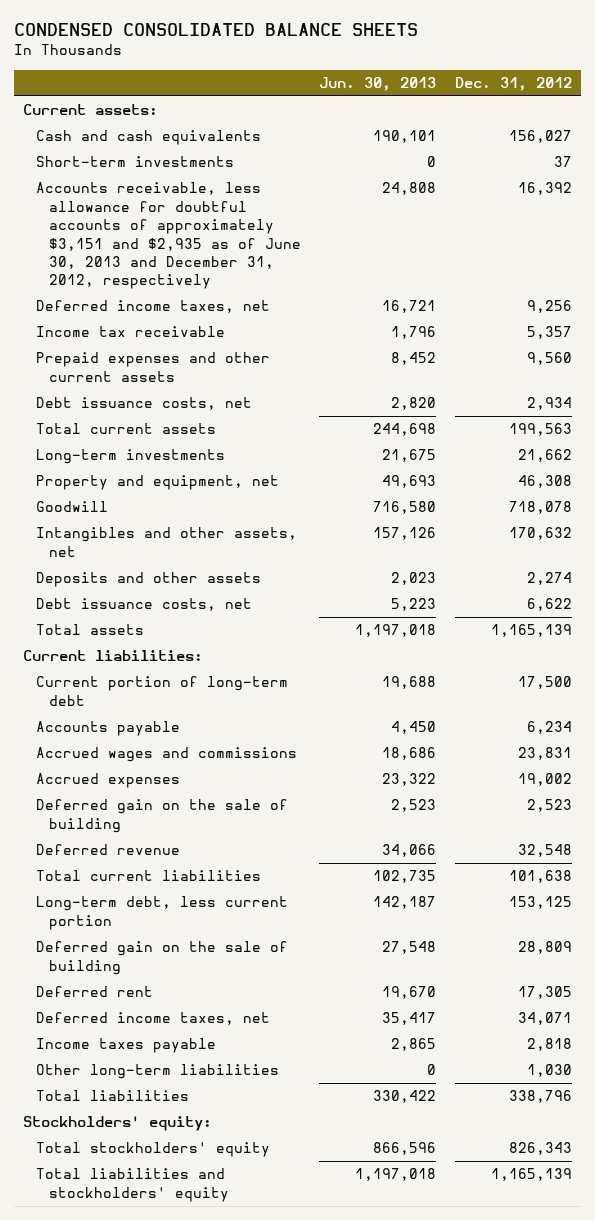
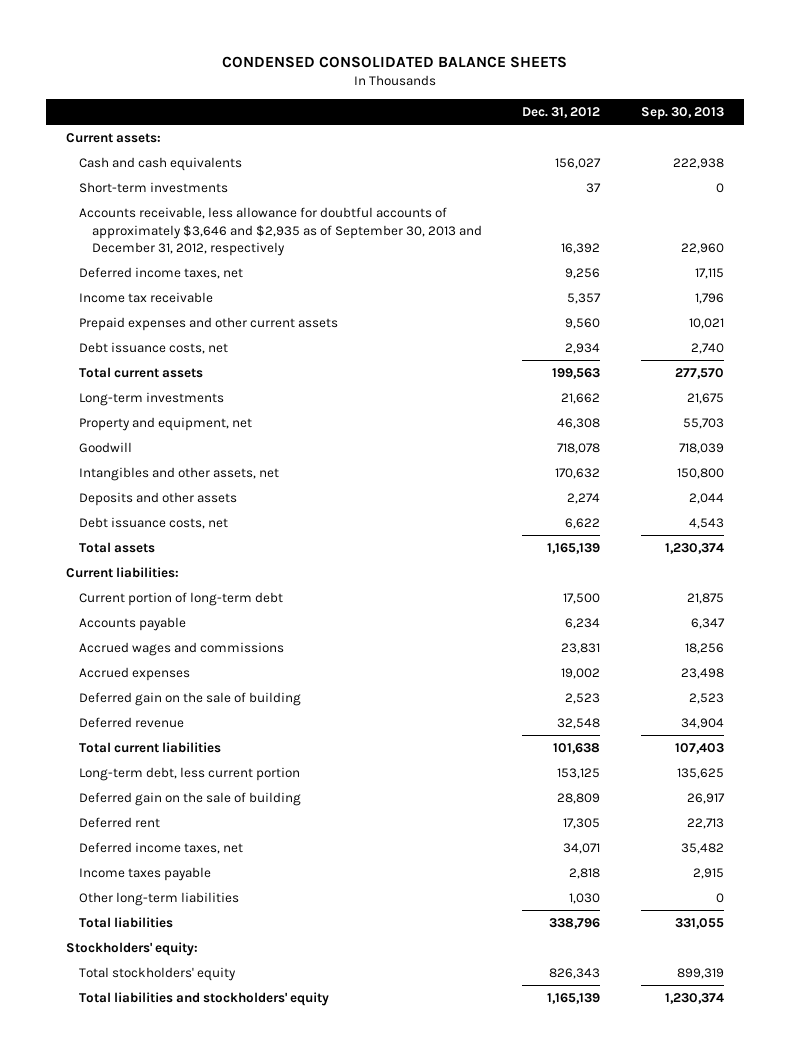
- | Jun. 30, 2013 | Dec. 31, 2012
+ | Dec. 31, 2012 | Sep. 30, 2013
- Accounts receivable, less allowance for doubtful accounts of approximately $3,151 and $2,935 as of June 30, 2013 and December 31, 2012, respectively | 24,808 | 16,392
+ Accounts receivable, less allowance for doubtful accounts of approximately $3,646 and $2,935 as of September 30, 2013 and December 31, 2012, respectively | 16,392 | 22,960

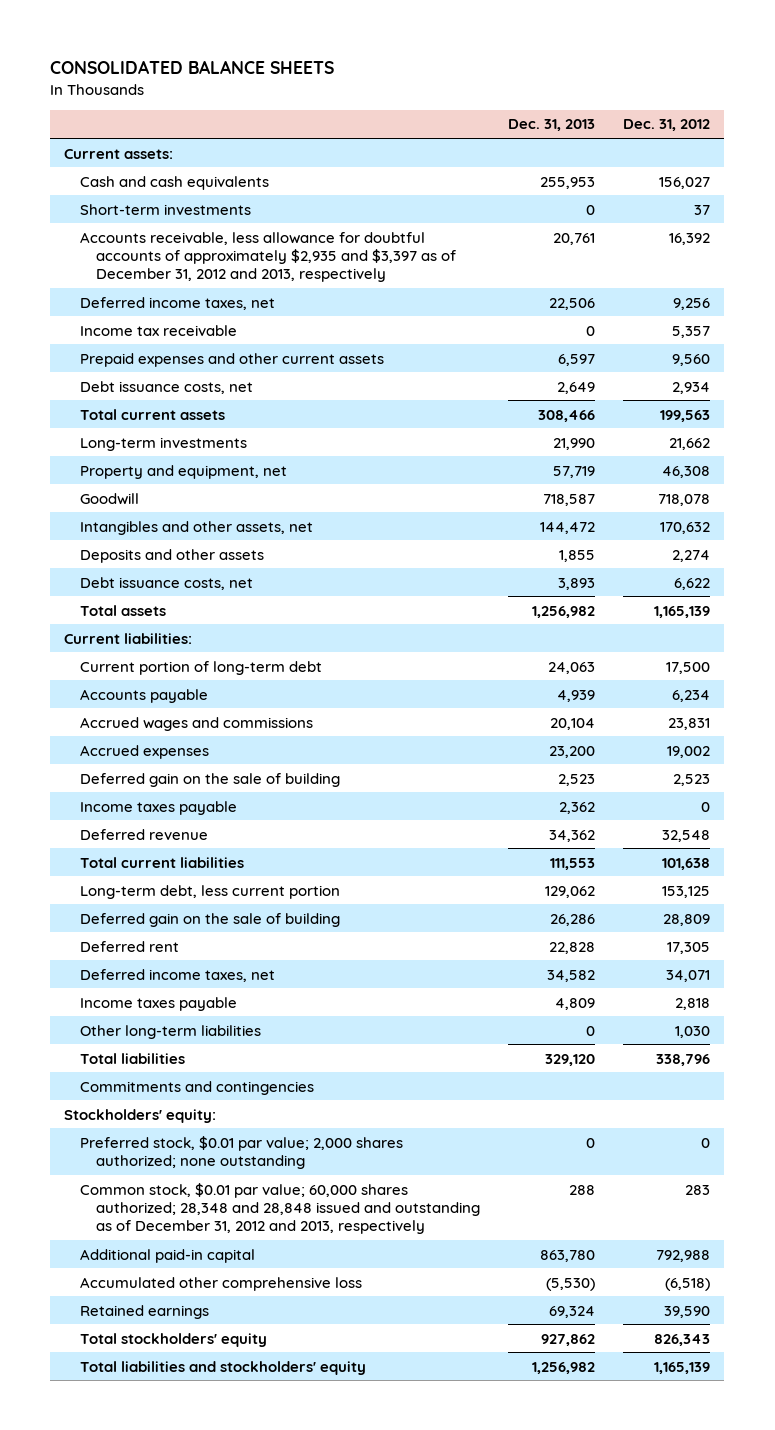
- CONDENSED CONSOLIDATED BALANCE SHEETS
+ CONSOLIDATED BALANCE SHEETS
- | Dec. 31, 2012 | Sep. 30, 2013
+ | Dec. 31, 2013 | Dec. 31, 2012
- Accounts receivable, less allowance for doubtful accounts of approximately $3,646 and $2,935 as of September 30, 2013 and December 31, 2012, respectively | 16,392 | 22,960
+ Accounts receivable, less allowance for doubtful accounts of approximately $2,935 and $3,397 as of December 31, 2012 and 2013, respectively | 20,761 | 16,392
+ Income taxes payable | 2,362 | 0
+ Commitments and contingencies
+ Preferred stock, $0.01 par value; 2,000 shares authorized; none outstanding | 0 | 0
+ Common stock, $0.01 par value; 60,000 shares authorized; 28,348 and 28,848 issued and outstanding as of December 31, 2012 and 2013, respectively | 288 | 283
+ Additional paid-in capital | 863,780 | 792,988
+ Accumulated other comprehensive loss | (5,530) | (6,518)
+ Retained earnings | 69,324 | 39,590

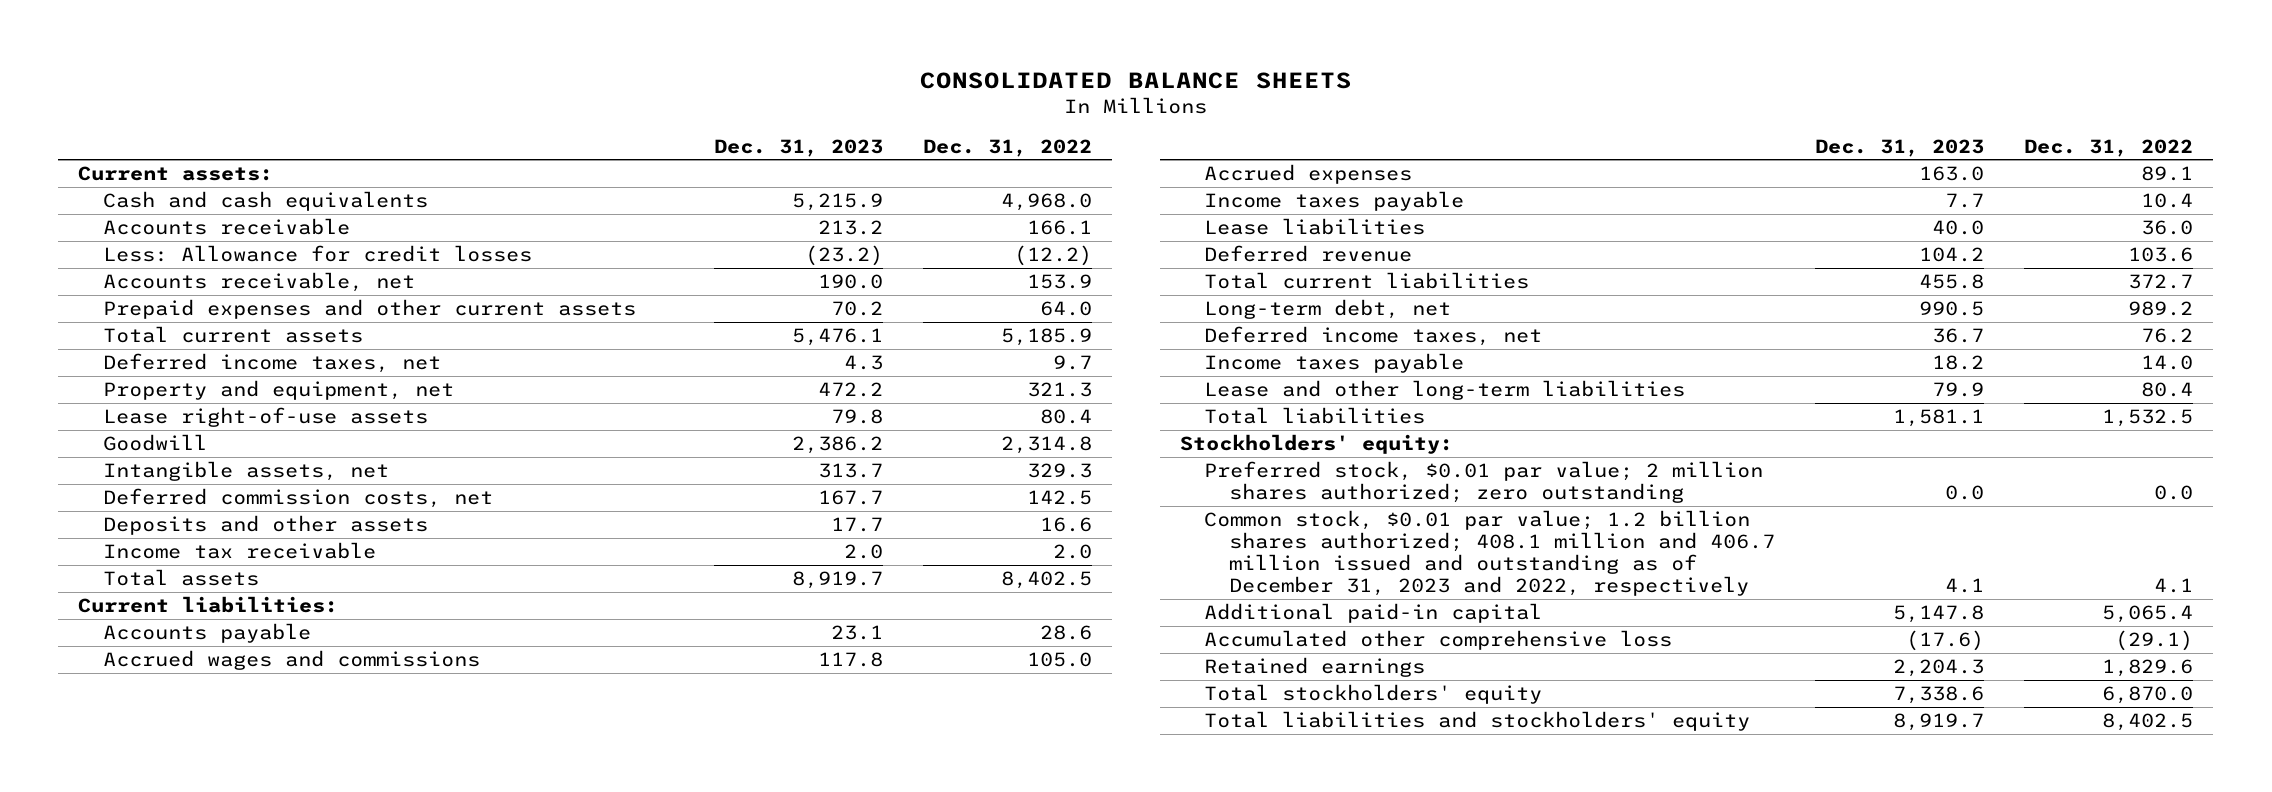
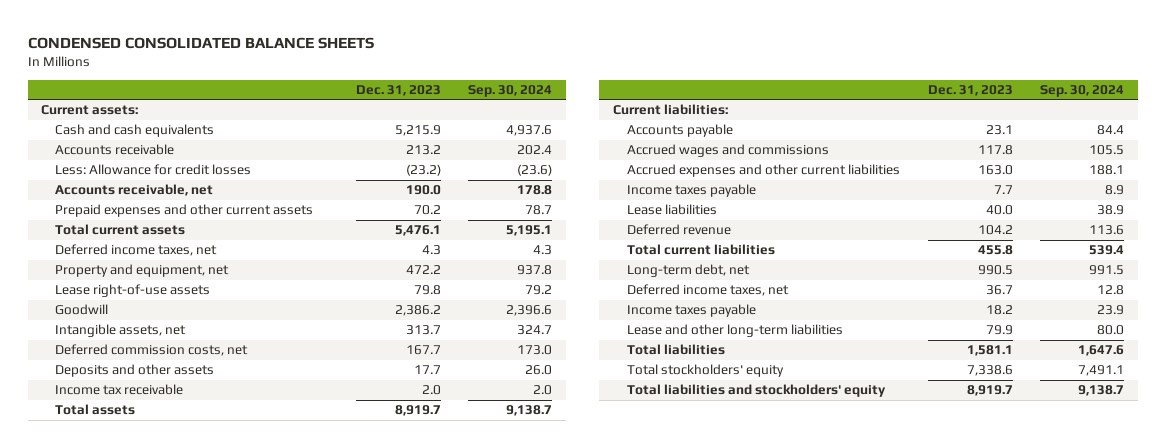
- CONSOLIDATED BALANCE SHEETS
+ CONDENSED CONSOLIDATED BALANCE SHEETS
- | Dec. 31, 2023 | Dec. 31, 2022
+ | Dec. 31, 2023 | Sep. 30, 2024
- Accrued expenses | 163.0 | 89.1
+ Accrued expenses and other current liabilities | 163.0 | 188.1
- Stockholders' equity:
- Preferred stock, $0.01 par value; 2 million shares authorized; zero outstanding | 0.0 | 0.0
- Common stock, $0.01 par value; 1.2 billion shares authorized; 408.1 million and 406.7 million issued and outstanding as of December 31, 2023 and 2022, respectively | 4.1 | 4.1
- Additional paid-in capital | 5,147.8 | 5,065.4
- Accumulated other comprehensive loss | (17.6) | (29.1)
- Retained earnings | 2,204.3 | 1,829.6

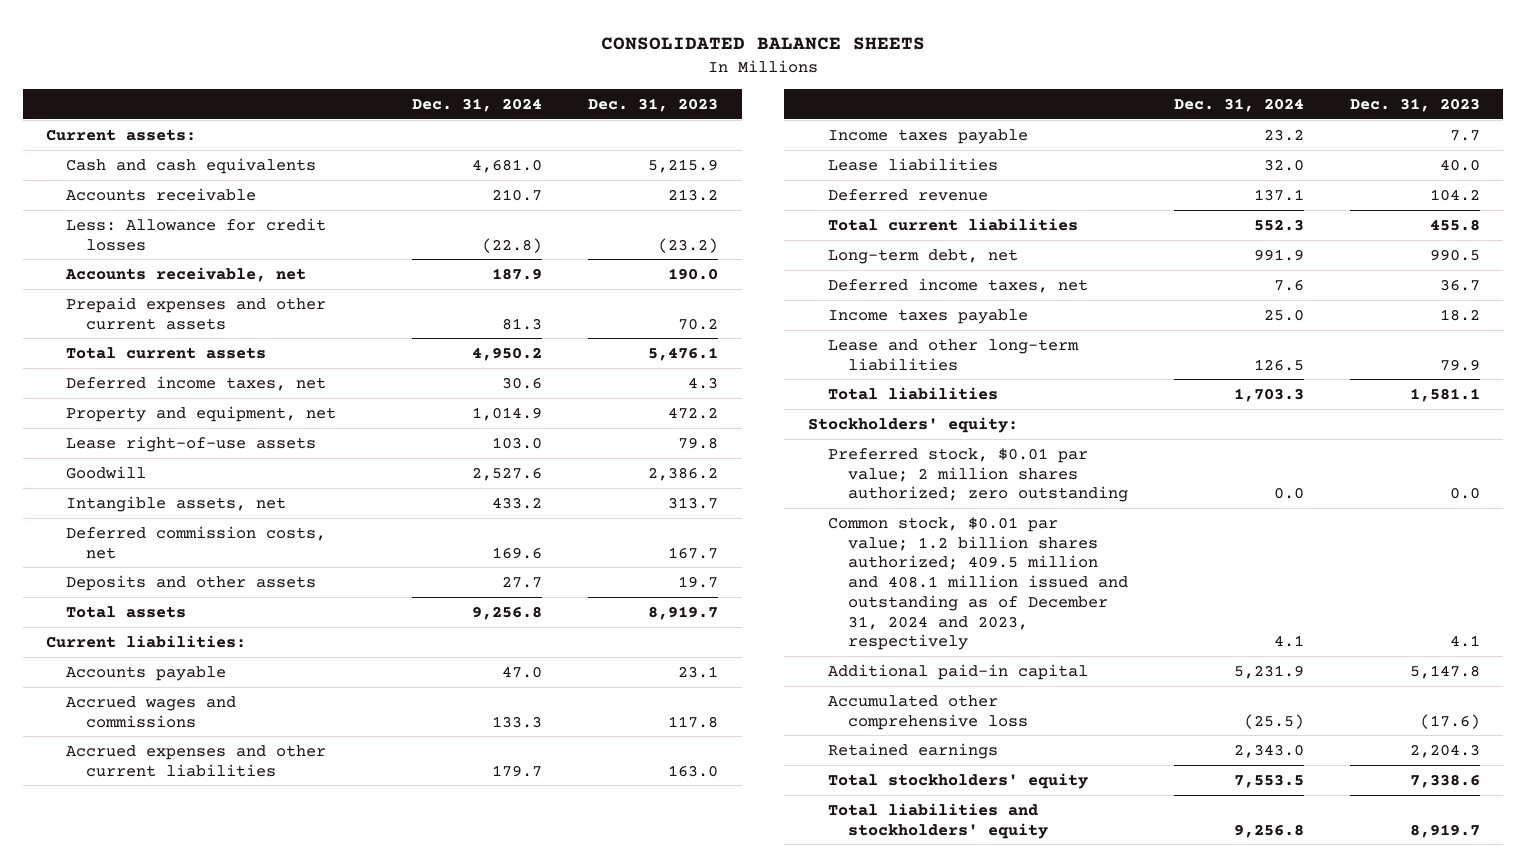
- CONDENSED CONSOLIDATED BALANCE SHEETS
+ CONSOLIDATED BALANCE SHEETS
- | Dec. 31, 2023 | Sep. 30, 2024
+ | Dec. 31, 2024 | Dec. 31, 2023
- Deposits and other assets | 17.7 | 26.0
- Income tax receivable | 2.0 | 2.0
+ Deposits and other assets | 27.7 | 19.7
+ Stockholders' equity:
+ Preferred stock, $0.01 par value; 2 million shares authorized; zero outstanding | 0.0 | 0.0
+ Common stock, $0.01 par value; 1.2 billion shares authorized; 409.5 million and 408.1 million issued and outstanding as of December 31, 2024 and 2023, respectively | 4.1 | 4.1
+ Additional paid-in capital | 5,231.9 | 5,147.8
+ Accumulated other comprehensive loss | (25.5) | (17.6)
+ Retained earnings | 2,343.0 | 2,204.3

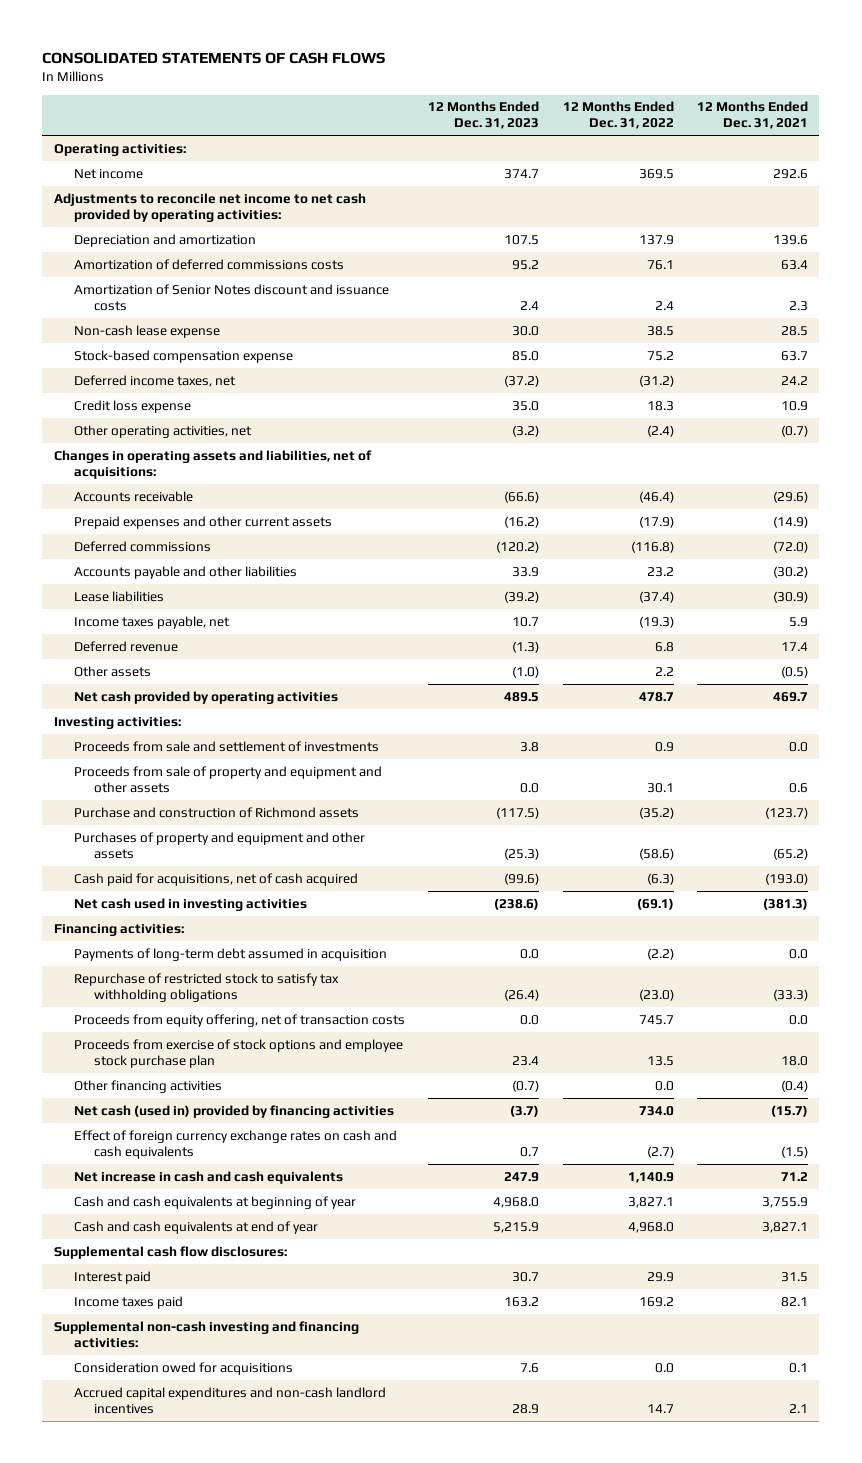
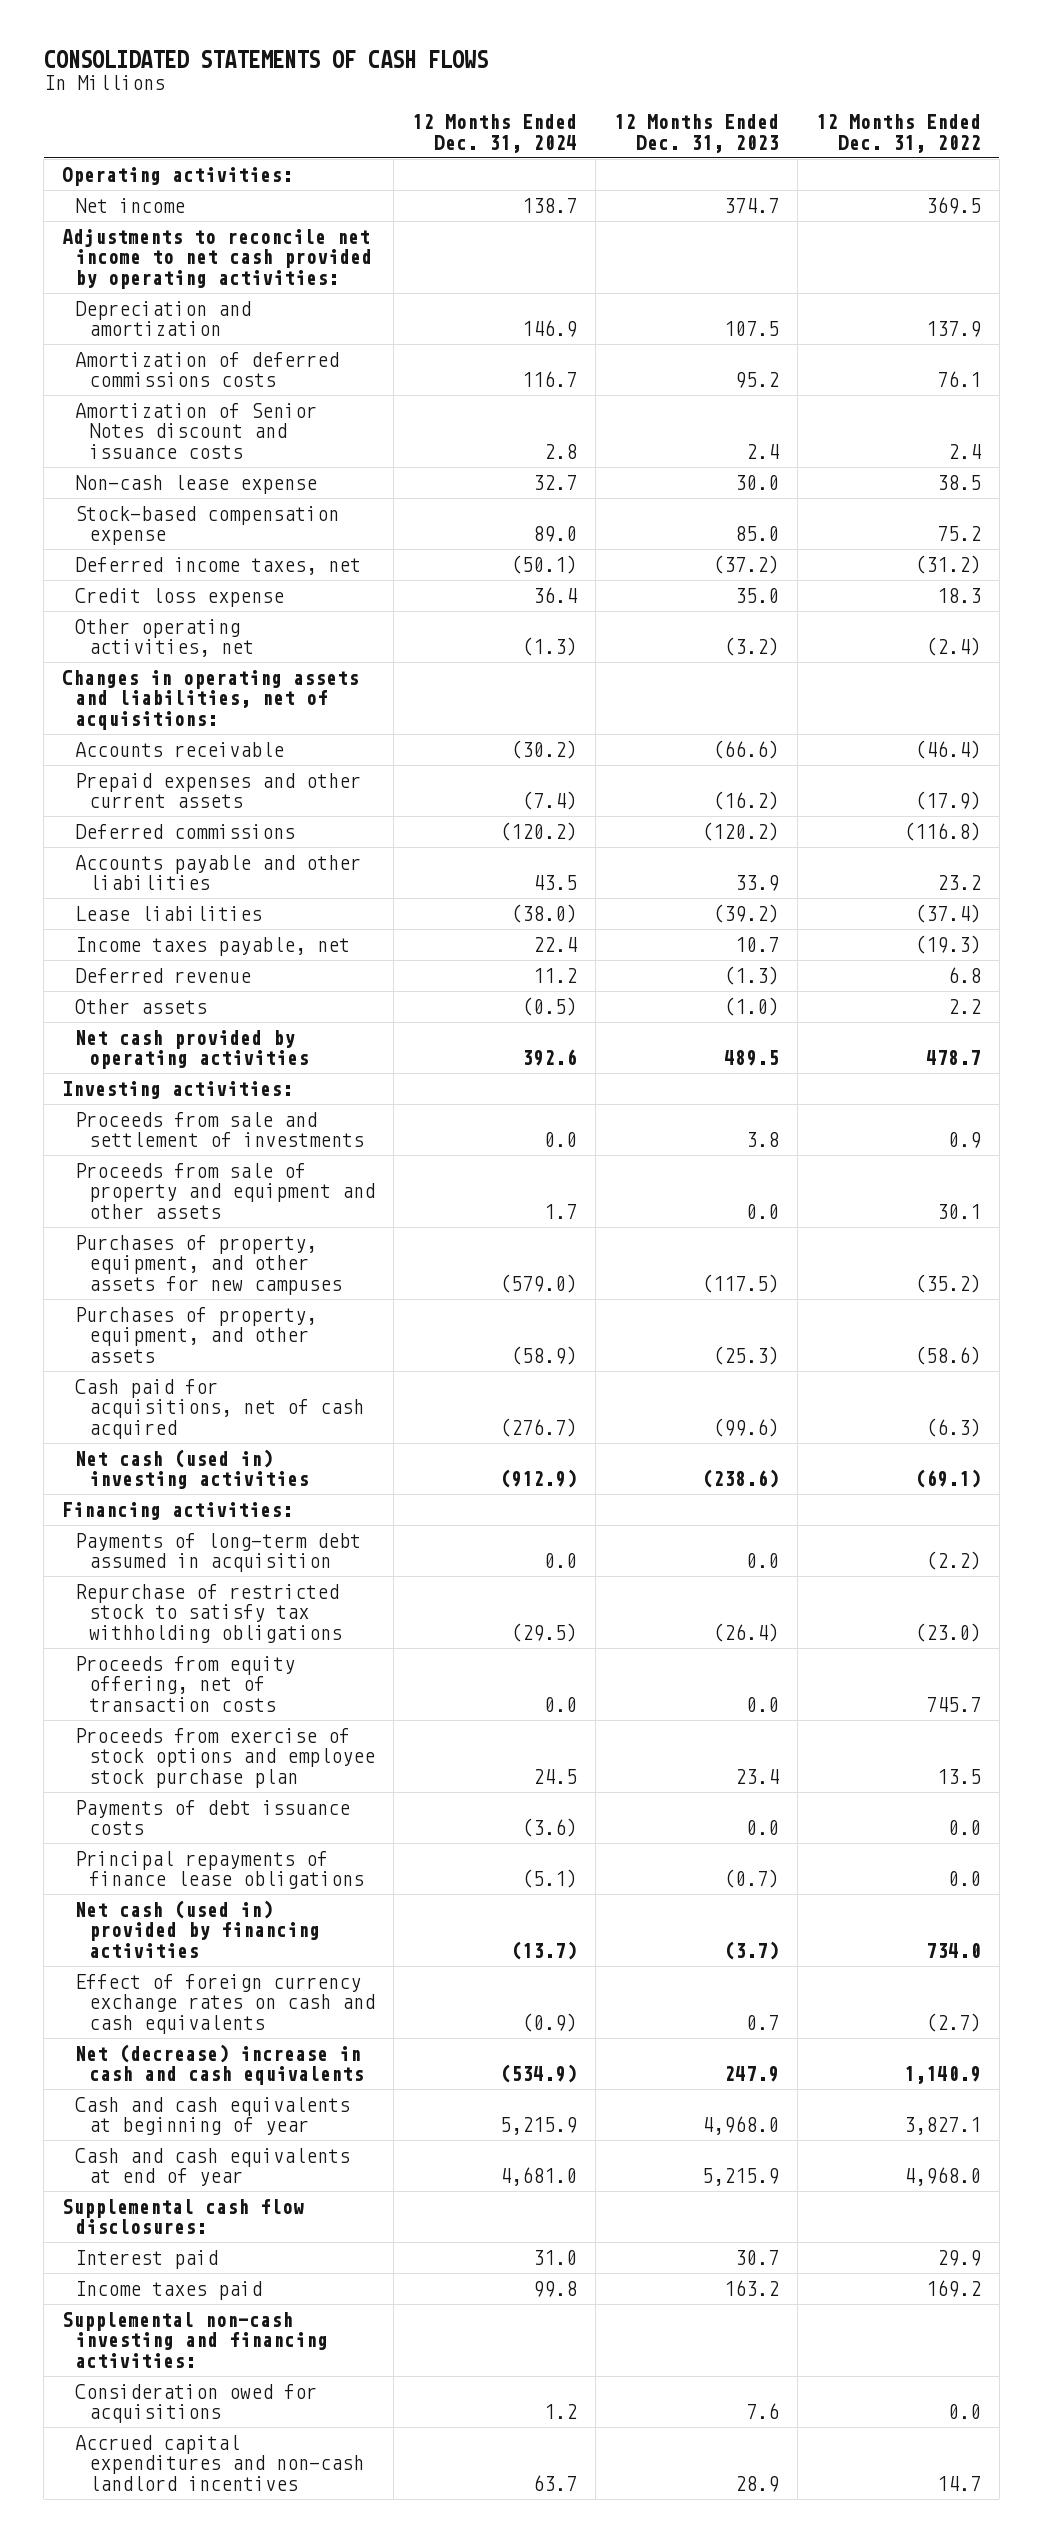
- | 12 Months Ended Dec. 31, 2023 | 12 Months Ended Dec. 31, 2022 | 12 Months Ended Dec. 31, 2021
+ | 12 Months Ended Dec. 31, 2024 | 12 Months Ended Dec. 31, 2023 | 12 Months Ended Dec. 31, 2022
- Purchase and construction of Richmond assets | (117.5) | (35.2) | (123.7)
- Purchases of property and equipment and other assets | (25.3) | (58.6) | (65.2)
+ Purchases of property, equipment, and other assets for new campuses | (579.0) | (117.5) | (35.2)
+ Purchases of property, equipment, and other assets | (58.9) | (25.3) | (58.6)
- Net cash used in investing activities | (238.6) | (69.1) | (381.3)
+ Net cash (used in) investing activities | (912.9) | (238.6) | (69.1)
- Other financing activities | (0.7) | 0.0 | (0.4)
+ Payments of debt issuance costs | (3.6) | 0.0 | 0.0
+ Principal repayments of finance lease obligations | (5.1) | (0.7) | 0.0
- Net increase in cash and cash equivalents | 247.9 | 1,140.9 | 71.2
+ Net (decrease) increase in cash and cash equivalents | (534.9) | 247.9 | 1,140.9

